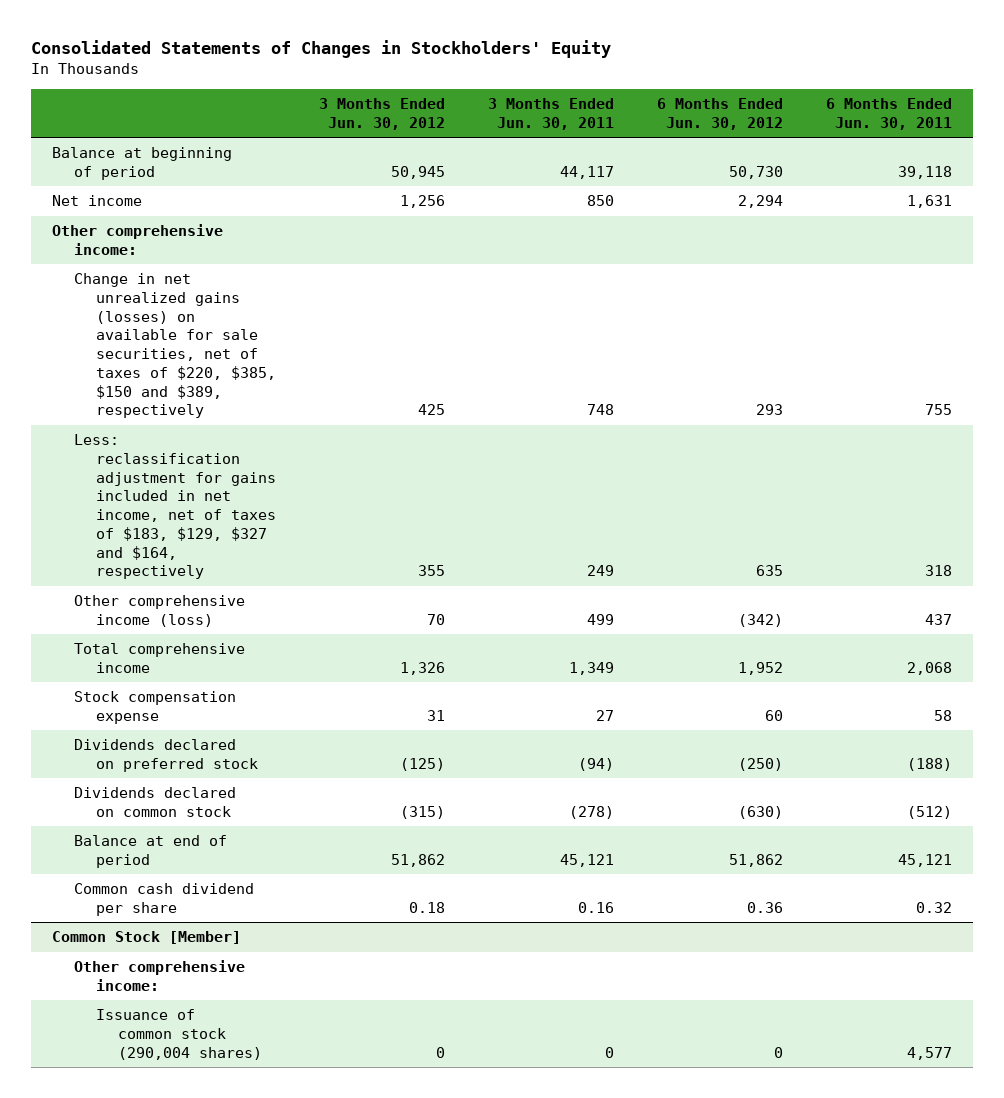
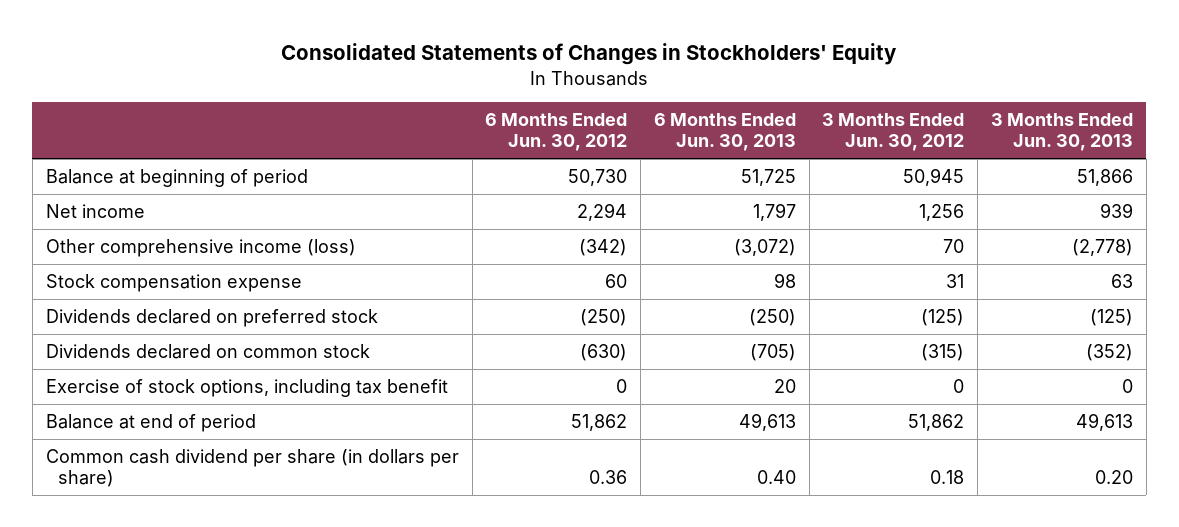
- | 3 Months Ended Jun. 30, 2012 | 3 Months Ended Jun. 30, 2011 | 6 Months Ended Jun. 30, 2012 | 6 Months Ended Jun. 30, 2011
+ | 6 Months Ended Jun. 30, 2012 | 6 Months Ended Jun. 30, 2013 | 3 Months Ended Jun. 30, 2012 | 3 Months Ended Jun. 30, 2013
- Other comprehensive income:
- Change in net unrealized gains (losses) on available for sale securities, net of taxes of $220, $385, $150 and $389, respectively | 425 | 748 | 293 | 755
- Less: reclassification adjustment for gains included in net income, net of taxes of $183, $129, $327 and $164, respectively | 355 | 249 | 635 | 318
- Total comprehensive income | 1,326 | 1,349 | 1,952 | 2,068
+ Exercise of stock options, including tax benefit | 0 | 20 | 0 | 0
- Common cash dividend per share | 0.18 | 0.16 | 0.36 | 0.32
- Common Stock [Member]
- Other comprehensive income:
- Issuance of common stock (290,004 shares) | 0 | 0 | 0 | 4,577
+ Common cash dividend per share (in dollars per share) | 0.36 | 0.40 | 0.18 | 0.20

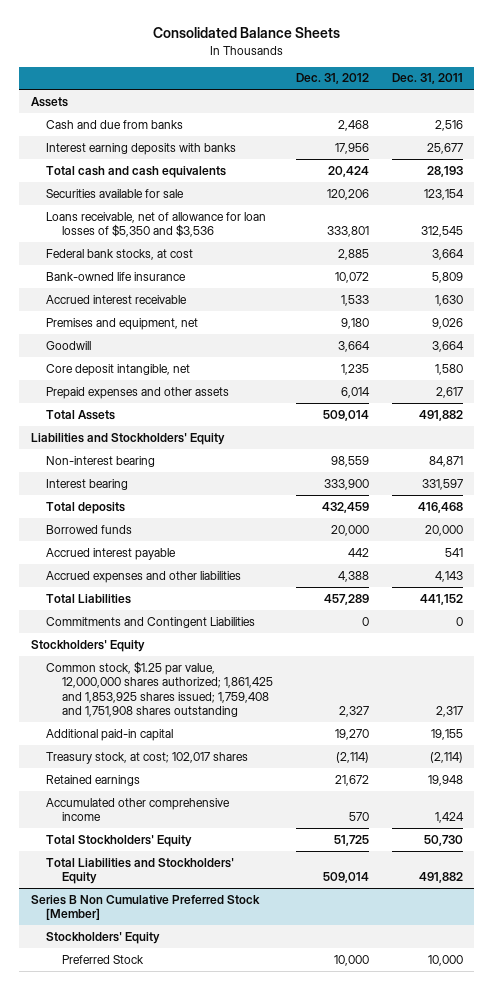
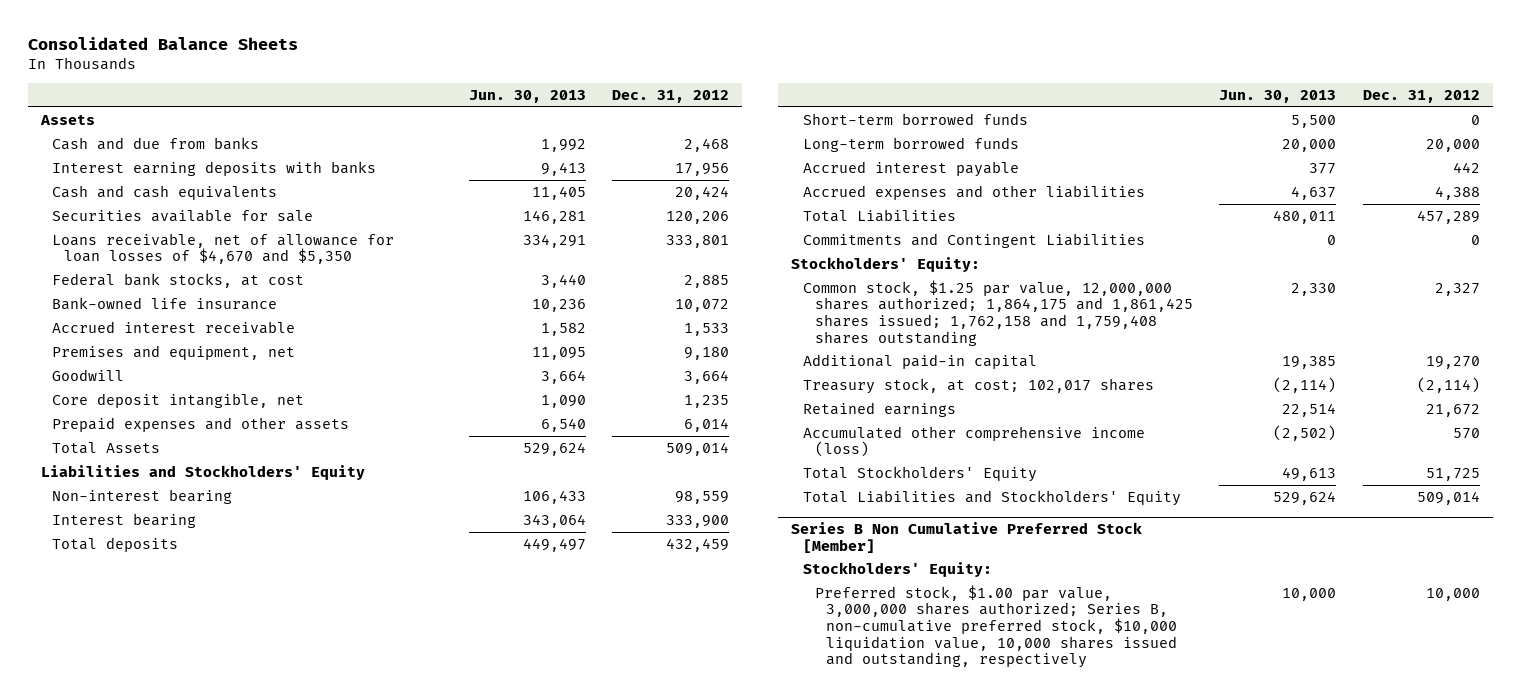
- | Dec. 31, 2012 | Dec. 31, 2011
+ | Jun. 30, 2013 | Dec. 31, 2012
- Total cash and cash equivalents | 20,424 | 28,193
+ Cash and cash equivalents | 11,405 | 20,424
- Loans receivable, net of allowance for loan losses of $5,350 and $3,536 | 333,801 | 312,545
+ Loans receivable, net of allowance for loan losses of $4,670 and $5,350 | 334,291 | 333,801
- Borrowed funds | 20,000 | 20,000
+ Short-term borrowed funds | 5,500 | 0
+ Long-term borrowed funds | 20,000 | 20,000
- Stockholders' Equity
- Common stock, $1.25 par value, 12,000,000 shares authorized; 1,861,425 and 1,853,925 shares issued; 1,759,408 and 1,751,908 shares outstanding | 2,327 | 2,317
+ Stockholders' Equity:
+ Common stock, $1.25 par value, 12,000,000 shares authorized; 1,864,175 and 1,861,425 shares issued; 1,762,158 and 1,759,408 shares outstanding | 2,330 | 2,327
- Accumulated other comprehensive income | 570 | 1,424
+ Accumulated other comprehensive income (loss) | (2,502) | 570
@ Series B Non Cumulative Preferred Stock [Member]
- Stockholders' Equity
- Preferred Stock | 10,000 | 10,000
+ Stockholders' Equity:
+ Preferred stock, $1.00 par value, 3,000,000 shares authorized; Series B, non-cumulative preferred stock, $10,000 liquidation value, 10,000 shares issued and outstanding, respectively | 10,000 | 10,000

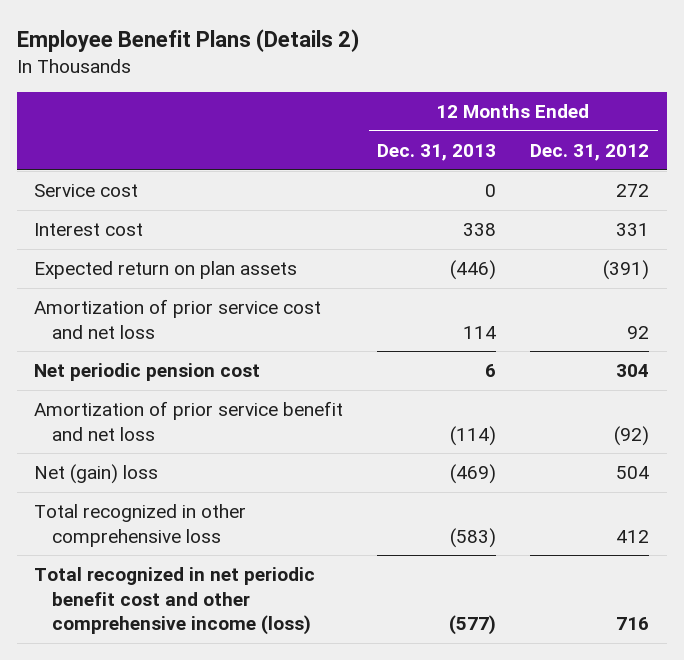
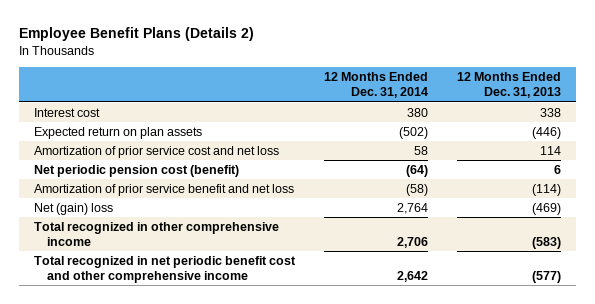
- | 12 Months Ended Dec. 31, 2013 | 12 Months Ended Dec. 31, 2012
+ | 12 Months Ended Dec. 31, 2014 | 12 Months Ended Dec. 31, 2013
- Service cost | 0 | 272
- Net periodic pension cost | 6 | 304
+ Net periodic pension cost (benefit) | (64) | 6
- Total recognized in other comprehensive loss | (583) | 412
- Total recognized in net periodic benefit cost and other comprehensive income (loss) | (577) | 716
+ Total recognized in other comprehensive income | 2,706 | (583)
+ Total recognized in net periodic benefit cost and other comprehensive income | 2,642 | (577)

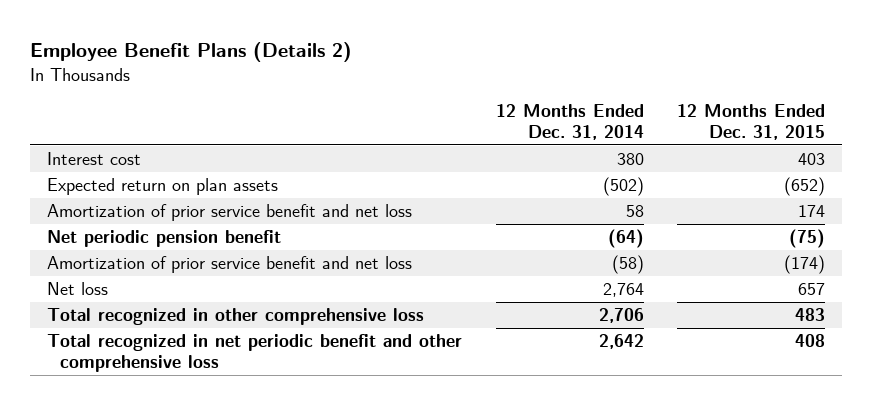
- | 12 Months Ended Dec. 31, 2014 | 12 Months Ended Dec. 31, 2013
+ | 12 Months Ended Dec. 31, 2014 | 12 Months Ended Dec. 31, 2015
- Amortization of prior service cost and net loss | 58 | 114
- Net periodic pension cost (benefit) | (64) | 6
+ Amortization of prior service benefit and net loss | 58 | 174
+ Net periodic pension benefit | (64) | (75)
- Net (gain) loss | 2,764 | (469)
- Total recognized in other comprehensive income | 2,706 | (583)
- Total recognized in net periodic benefit cost and other comprehensive income | 2,642 | (577)
+ Net loss | 2,764 | 657
+ Total recognized in other comprehensive loss | 2,706 | 483
+ Total recognized in net periodic benefit and other comprehensive loss | 2,642 | 408

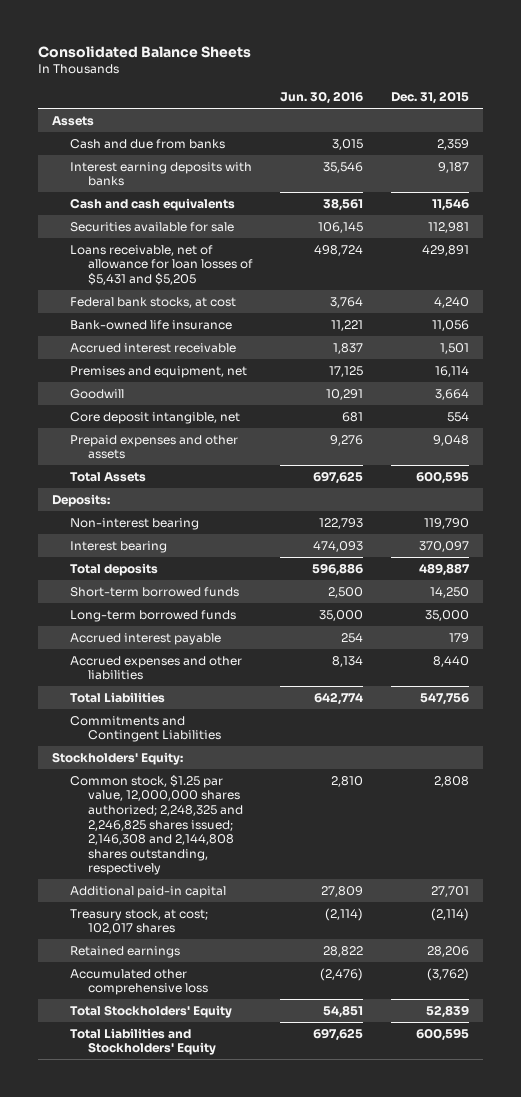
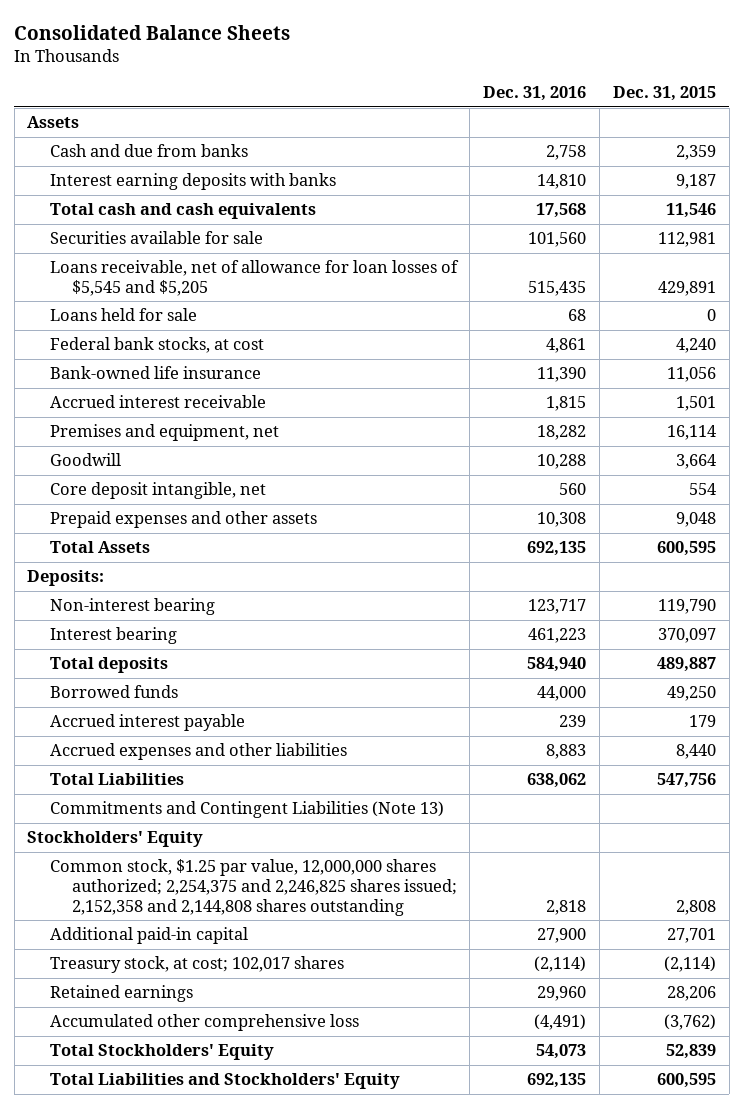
- | Jun. 30, 2016 | Dec. 31, 2015
+ | Dec. 31, 2016 | Dec. 31, 2015
- Cash and cash equivalents | 38,561 | 11,546
+ Total cash and cash equivalents | 17,568 | 11,546
- Loans receivable, net of allowance for loan losses of $5,431 and $5,205 | 498,724 | 429,891
+ Loans receivable, net of allowance for loan losses of $5,545 and $5,205 | 515,435 | 429,891
+ Loans held for sale | 68 | 0
- Short-term borrowed funds | 2,500 | 14,250
- Long-term borrowed funds | 35,000 | 35,000
+ Borrowed funds | 44,000 | 49,250
- Commitments and Contingent Liabilities
- Stockholders' Equity:
- Common stock, $1.25 par value, 12,000,000 shares authorized; 2,248,325 and 2,246,825 shares issued; 2,146,308 and 2,144,808 shares outstanding, respectively | 2,810 | 2,808
+ Commitments and Contingent Liabilities (Note 13)
+ Stockholders' Equity
+ Common stock, $1.25 par value, 12,000,000 shares authorized; 2,254,375 and 2,246,825 shares issued; 2,152,358 and 2,144,808 shares outstanding | 2,818 | 2,808

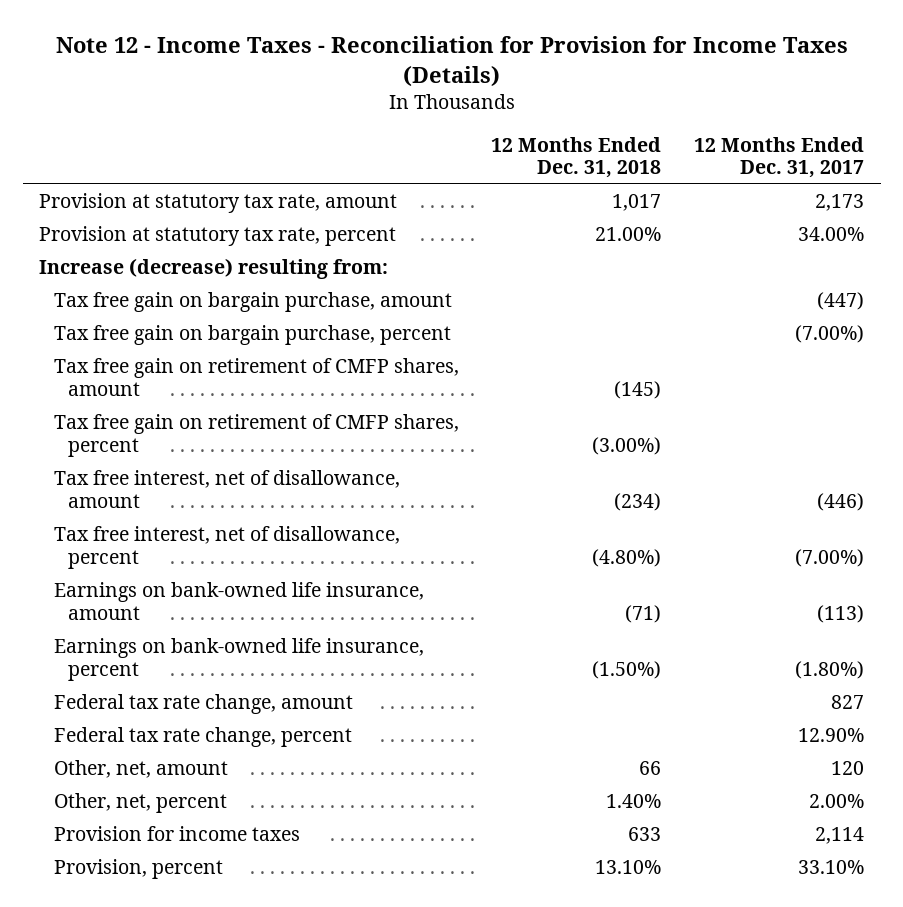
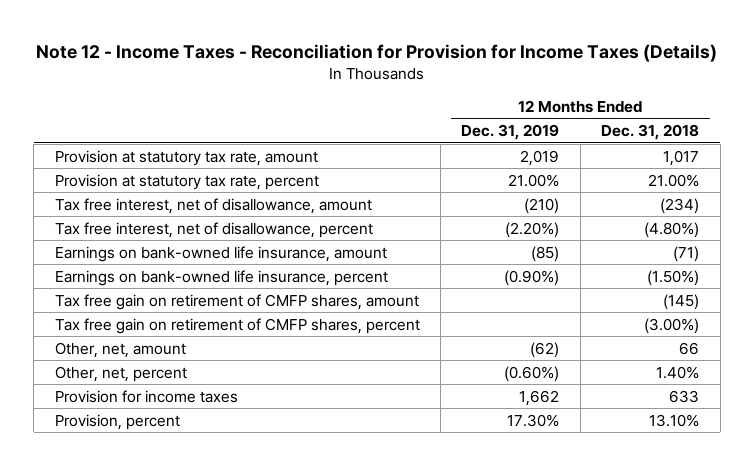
- | 12 Months Ended Dec. 31, 2018 | 12 Months Ended Dec. 31, 2017
+ | 12 Months Ended Dec. 31, 2019 | 12 Months Ended Dec. 31, 2018
- Increase (decrease) resulting from:
- Tax free gain on bargain purchase, amount | | (447)
- Tax free gain on bargain purchase, percent | | (7.00%)
- Federal tax rate change, amount | | 827
- Federal tax rate change, percent | | 12.90%
moved down: Tax free gain on retirement of CMFP shares, amount | | (145)
moved down: Tax free gain on retirement of CMFP shares, percent | | (3.00%)

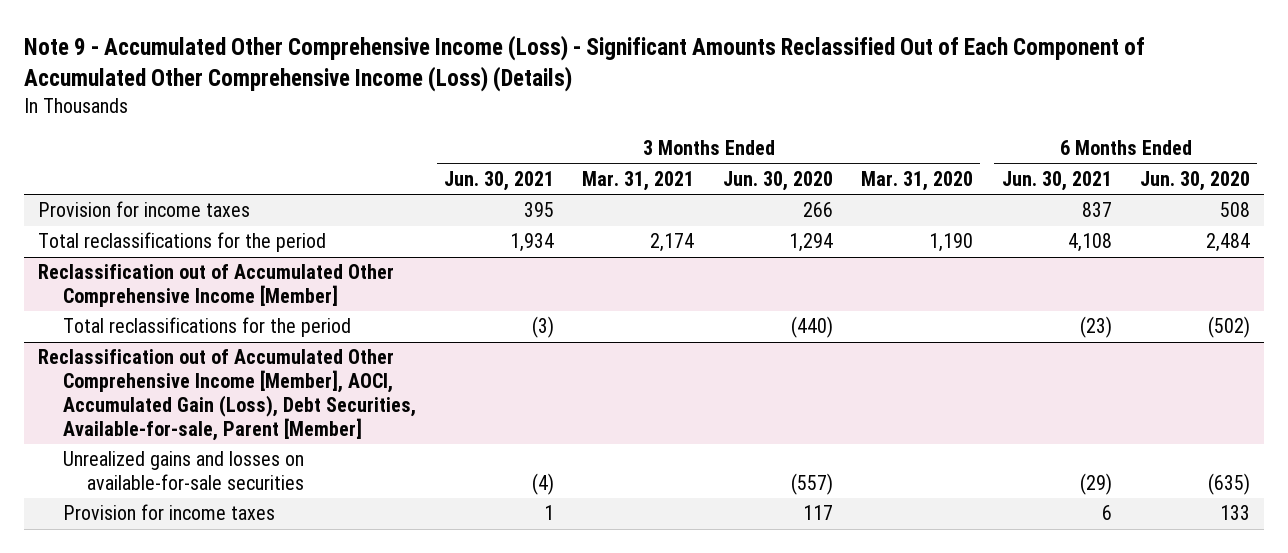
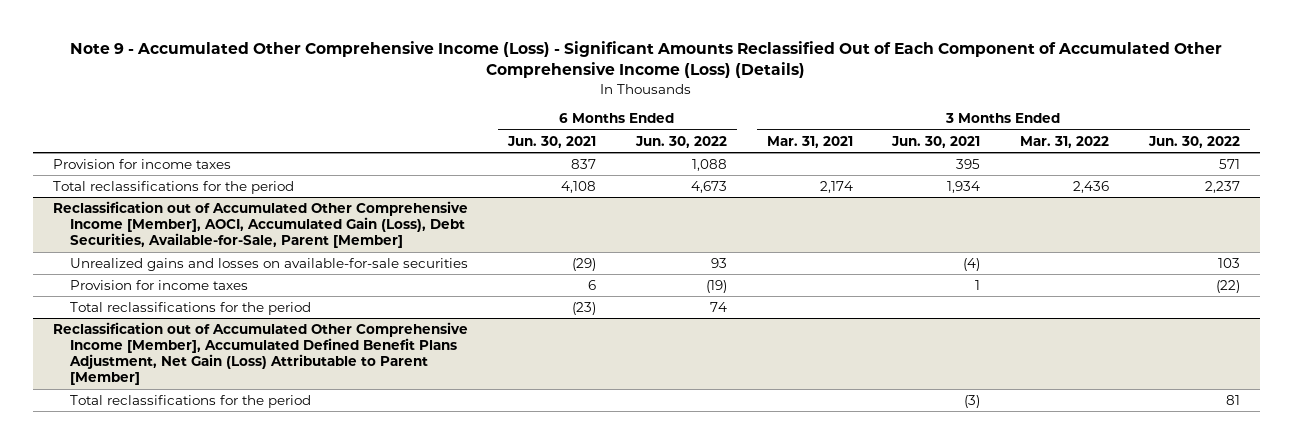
- | 3 Months Ended Jun. 30, 2021 | 3 Months Ended Mar. 31, 2021 | 3 Months Ended Jun. 30, 2020 | 3 Months Ended Mar. 31, 2020 | 6 Months Ended Jun. 30, 2021 | 6 Months Ended Jun. 30, 2020
+ | 6 Months Ended Jun. 30, 2021 | 6 Months Ended Jun. 30, 2022 | 3 Months Ended Mar. 31, 2021 | 3 Months Ended Jun. 30, 2021 | 3 Months Ended Mar. 31, 2022 | 3 Months Ended Jun. 30, 2022
- Reclassification out of Accumulated Other Comprehensive Income [Member]
- Total reclassifications for the period | (3) | | (440) | | (23) | (502)
- Reclassification out of Accumulated Other Comprehensive Income [Member], AOCI, Accumulated Gain (Loss), Debt Securities, Available-for-sale, Parent [Member]
+ Reclassification out of Accumulated Other Comprehensive Income [Member], AOCI, Accumulated Gain (Loss), Debt Securities, Available-for-Sale, Parent [Member]
+ Total reclassifications for the period | (23) | 74 | | | |
+ Reclassification out of Accumulated Other Comprehensive Income [Member], Accumulated Defined Benefit Plans Adjustment, Net Gain (Loss) Attributable to Parent [Member]
+ Total reclassifications for the period | | | | (3) | | 81

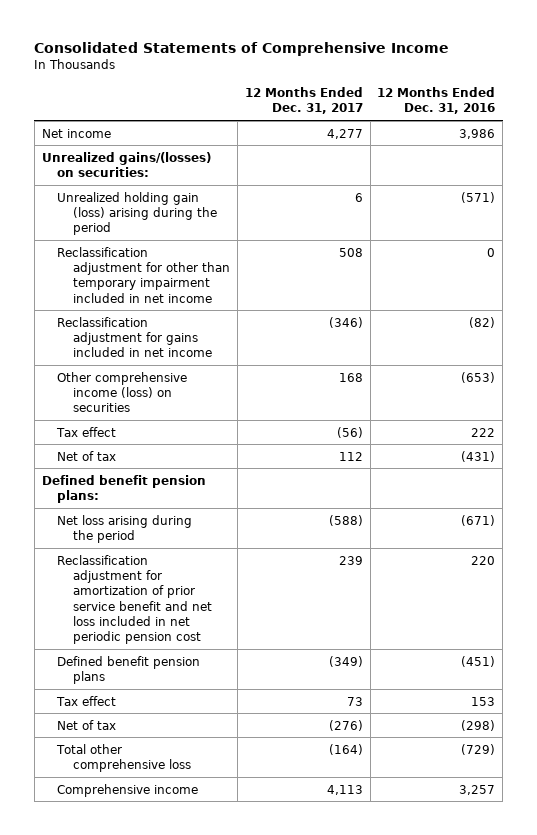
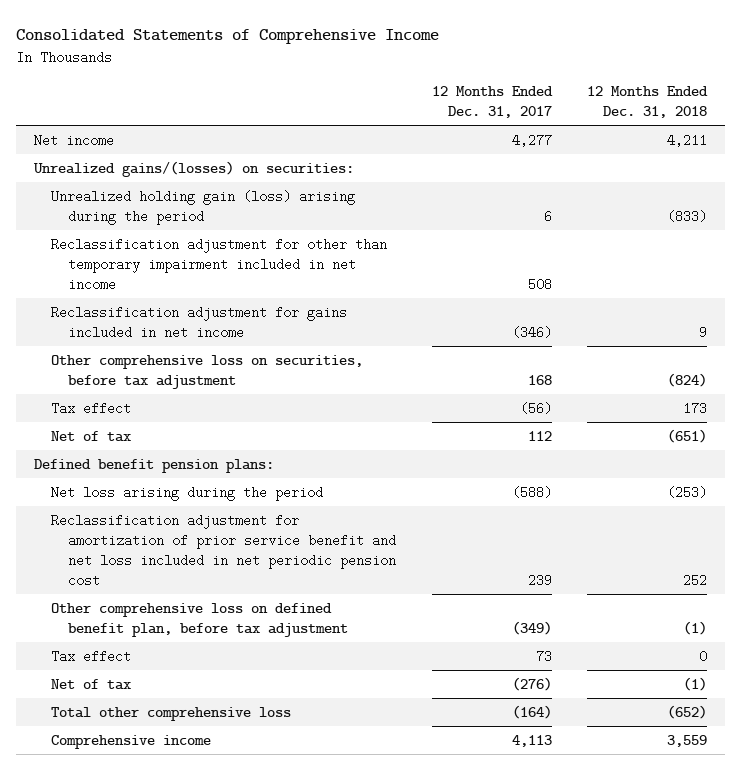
- | 12 Months Ended Dec. 31, 2017 | 12 Months Ended Dec. 31, 2016
+ | 12 Months Ended Dec. 31, 2017 | 12 Months Ended Dec. 31, 2018
- Other comprehensive income (loss) on securities | 168 | (653)
+ Other comprehensive loss on securities, before tax adjustment | 168 | (824)
- Defined benefit pension plans | (349) | (451)
+ Other comprehensive loss on defined benefit plan, before tax adjustment | (349) | (1)

